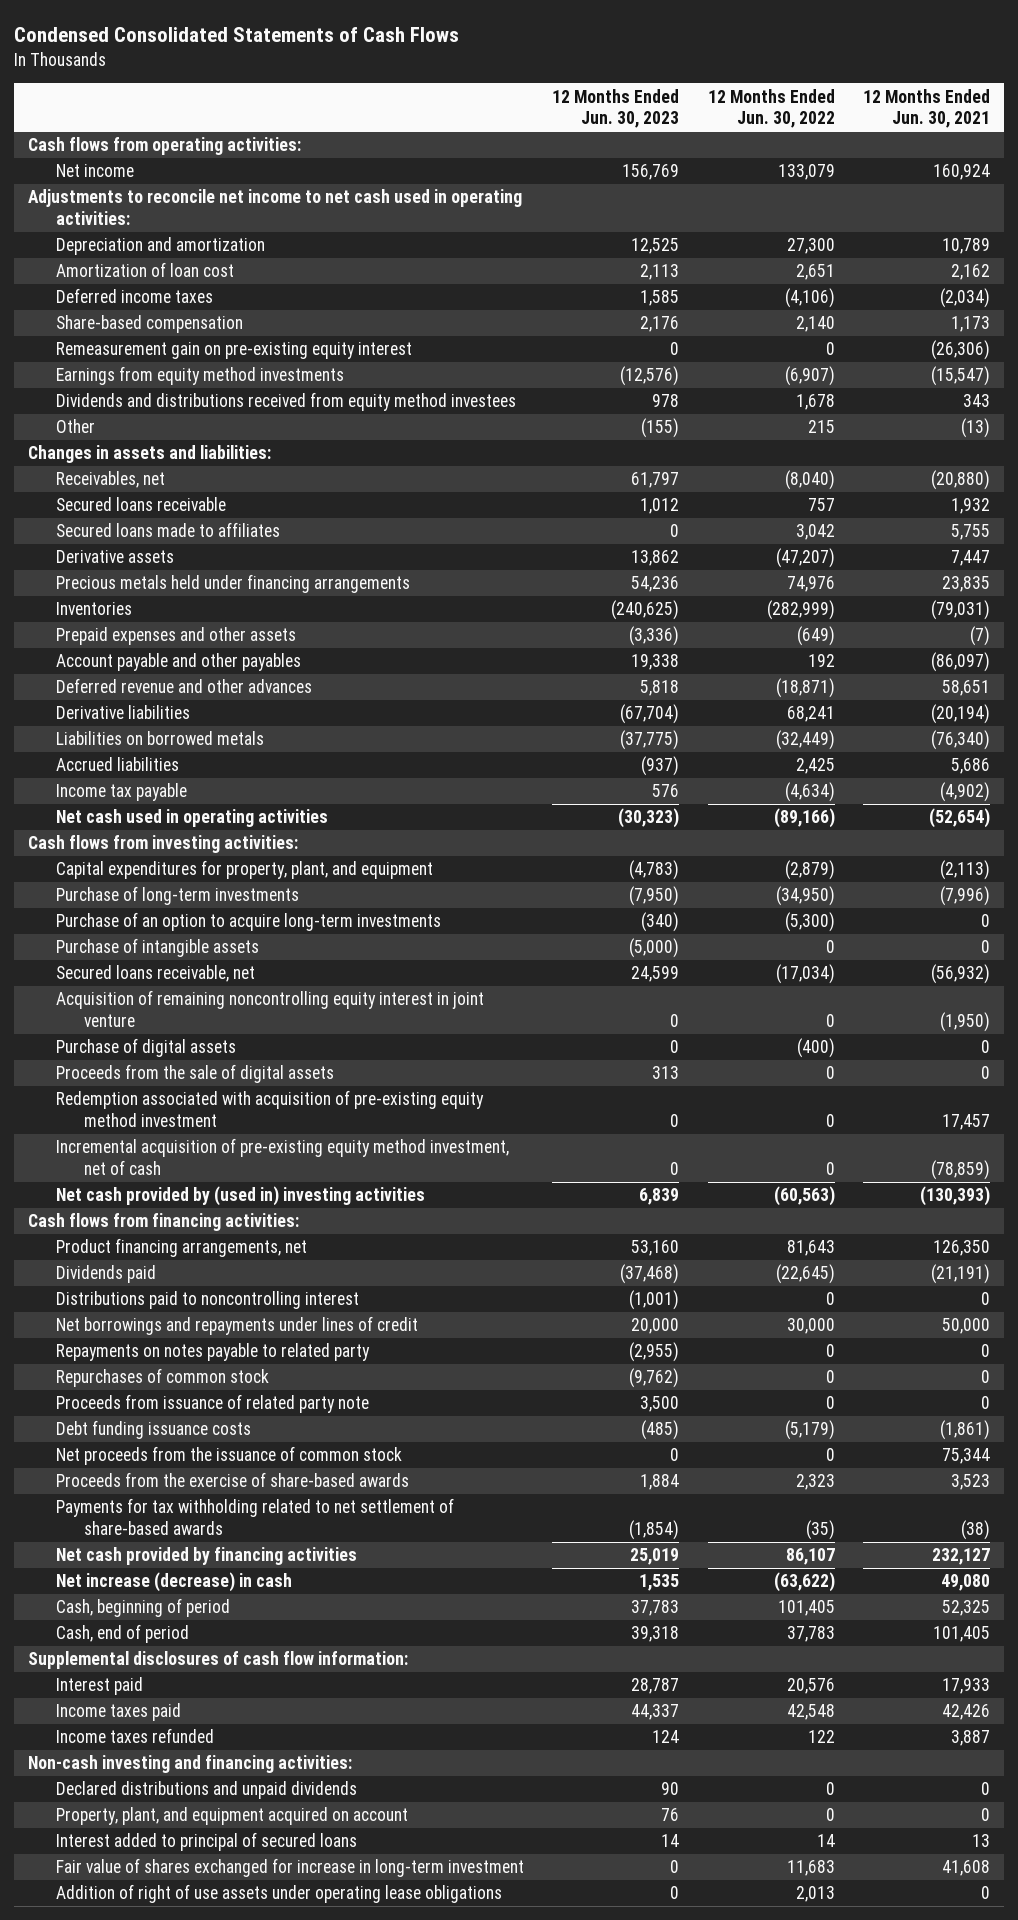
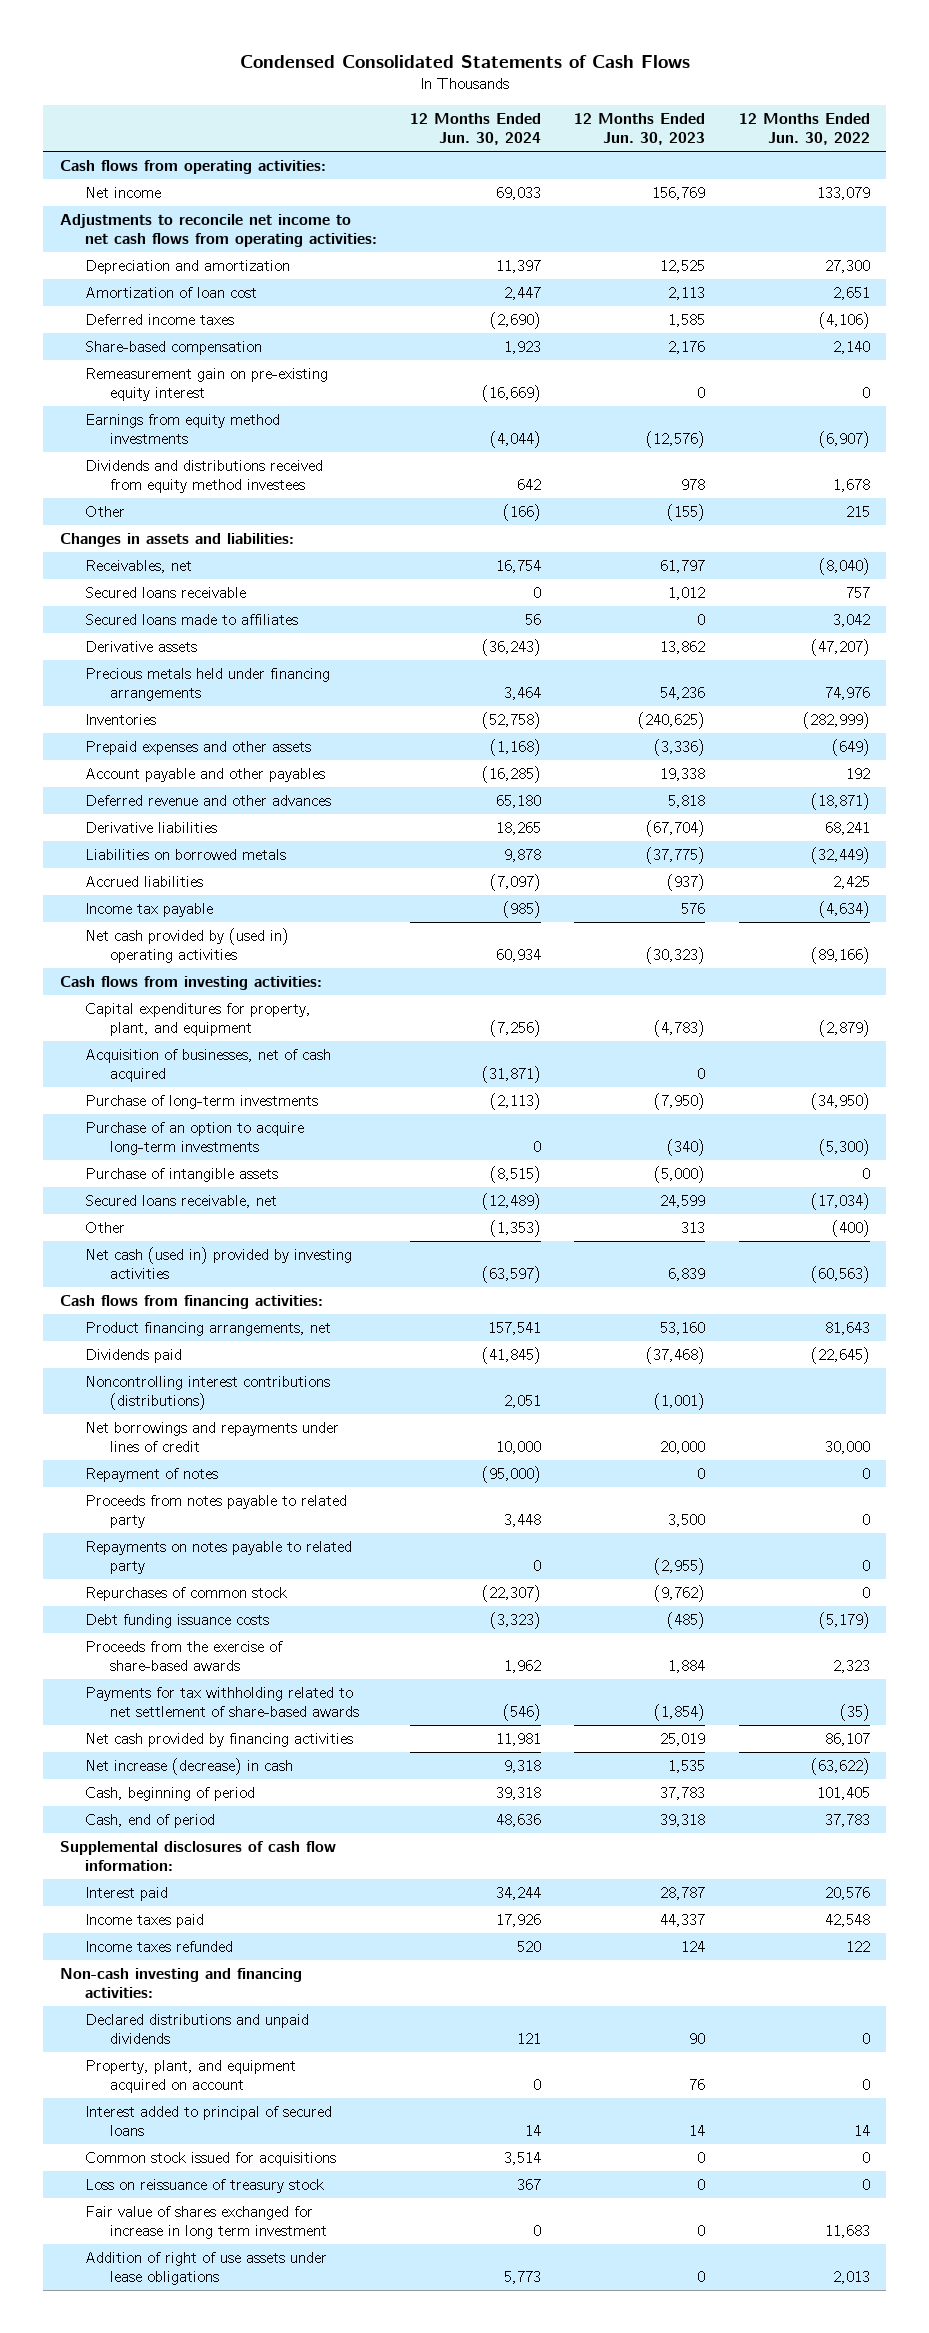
- | 12 Months Ended Jun. 30, 2023 | 12 Months Ended Jun. 30, 2022 | 12 Months Ended Jun. 30, 2021
+ | 12 Months Ended Jun. 30, 2024 | 12 Months Ended Jun. 30, 2023 | 12 Months Ended Jun. 30, 2022
- Adjustments to reconcile net income to net cash used in operating activities:
+ Adjustments to reconcile net income to net cash flows from operating activities:
- Net cash used in operating activities | (30,323) | (89,166) | (52,654)
+ Net cash provided by (used in) operating activities | 60,934 | (30,323) | (89,166)
+ Acquisition of businesses, net of cash acquired | (31,871) | 0 |
- Acquisition of remaining noncontrolling equity interest in joint venture | 0 | 0 | (1,950)
- Purchase of digital assets | 0 | (400) | 0
- Proceeds from the sale of digital assets | 313 | 0 | 0
- Redemption associated with acquisition of pre-existing equity method investment | 0 | 0 | 17,457
- Incremental acquisition of pre-existing equity method investment, net of cash | 0 | 0 | (78,859)
- Net cash provided by (used in) investing activities | 6,839 | (60,563) | (130,393)
+ Other | (1,353) | 313 | (400)
+ Net cash (used in) provided by investing activities | (63,597) | 6,839 | (60,563)
- Distributions paid to noncontrolling interest | (1,001) | 0 | 0
+ Noncontrolling interest contributions (distributions) | 2,051 | (1,001) |
+ Repayment of notes | (95,000) | 0 | 0
+ Proceeds from notes payable to related party | 3,448 | 3,500 | 0
- Proceeds from issuance of related party note | 3,500 | 0 | 0
- Net proceeds from the issuance of common stock | 0 | 0 | 75,344
- Fair value of shares exchanged for increase in long-term investment | 0 | 11,683 | 41,608
- Addition of right of use assets under operating lease obligations | 0 | 2,013 | 0
+ Common stock issued for acquisitions | 3,514 | 0 | 0
+ Loss on reissuance of treasury stock | 367 | 0 | 0
+ Fair value of shares exchanged for increase in long term investment | 0 | 0 | 11,683
+ Addition of right of use assets under lease obligations | 5,773 | 0 | 2,013

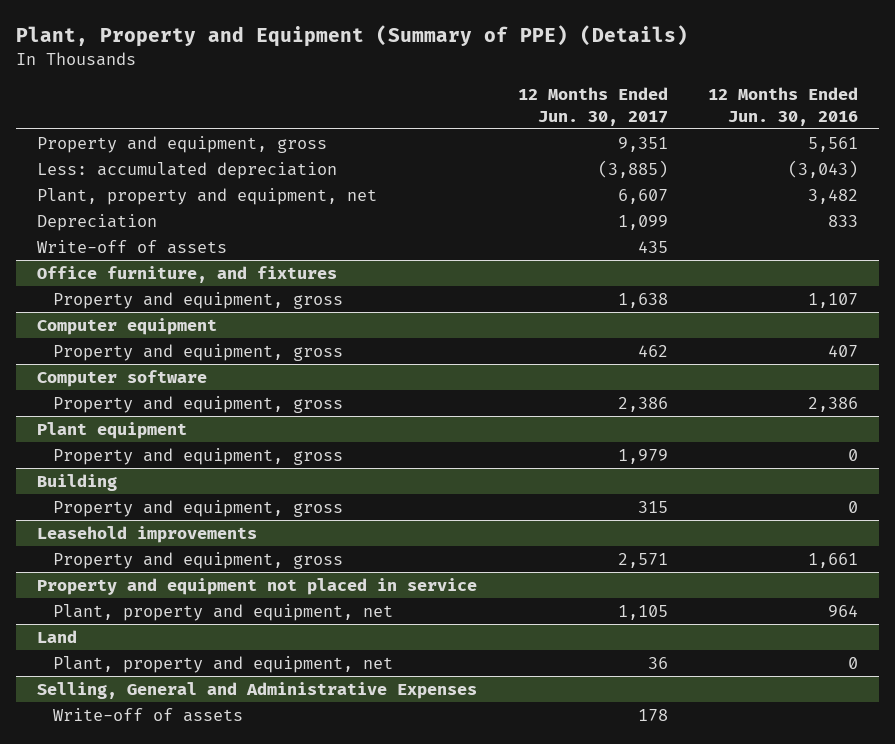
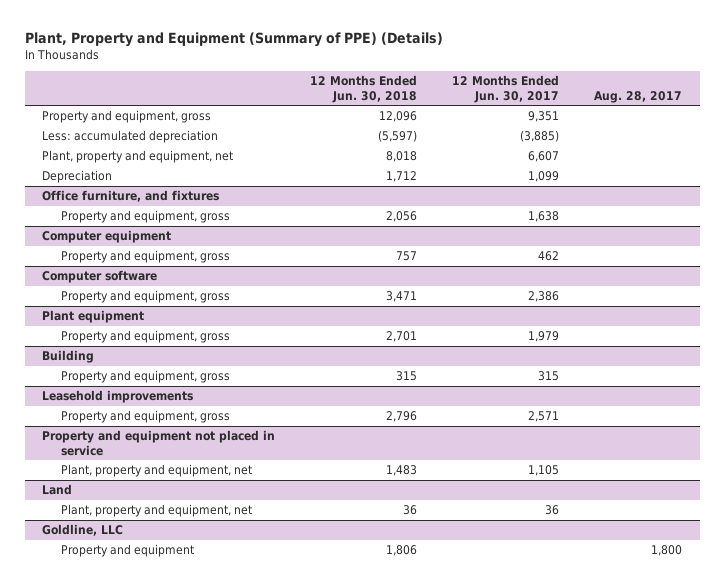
- | 12 Months Ended Jun. 30, 2017 | 12 Months Ended Jun. 30, 2016
+ | 12 Months Ended Jun. 30, 2018 | 12 Months Ended Jun. 30, 2017 | Aug. 28, 2017
- Write-off of assets | 435 |
- Selling, General and Administrative Expenses
- Write-off of assets | 178 |
+ Goldline, LLC
+ Property and equipment | 1,806 | | 1,800

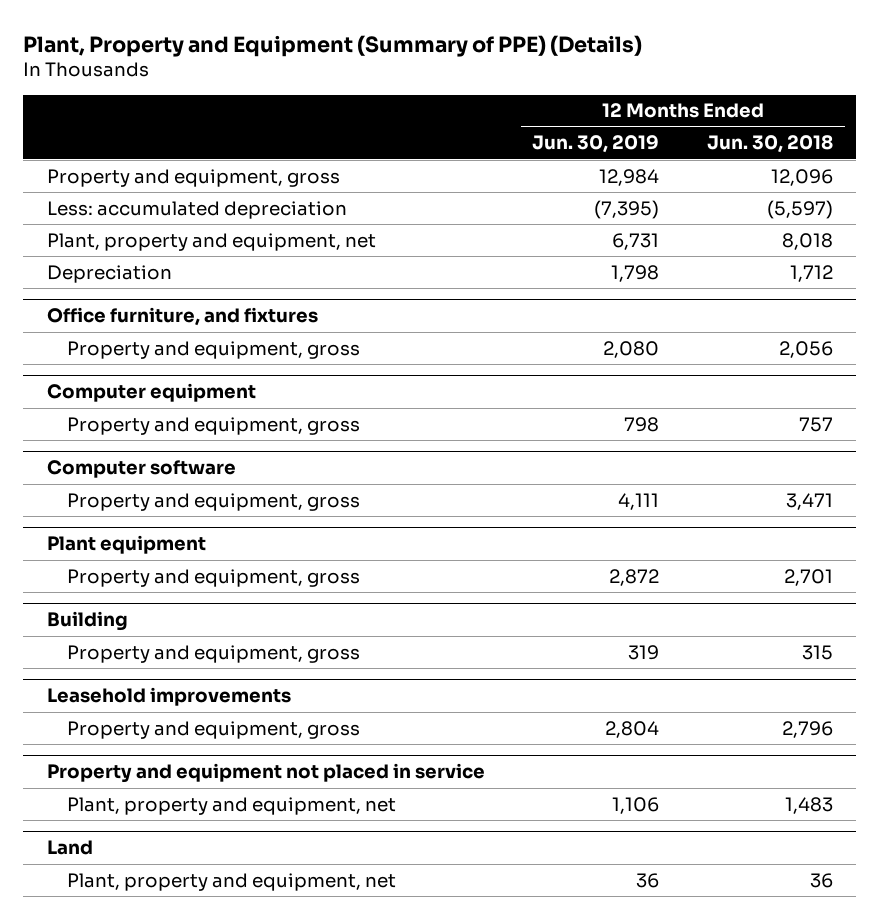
- | 12 Months Ended Jun. 30, 2018 | 12 Months Ended Jun. 30, 2017 | Aug. 28, 2017
+ | 12 Months Ended Jun. 30, 2019 | 12 Months Ended Jun. 30, 2018
- Goldline, LLC
- Property and equipment | 1,806 | | 1,800

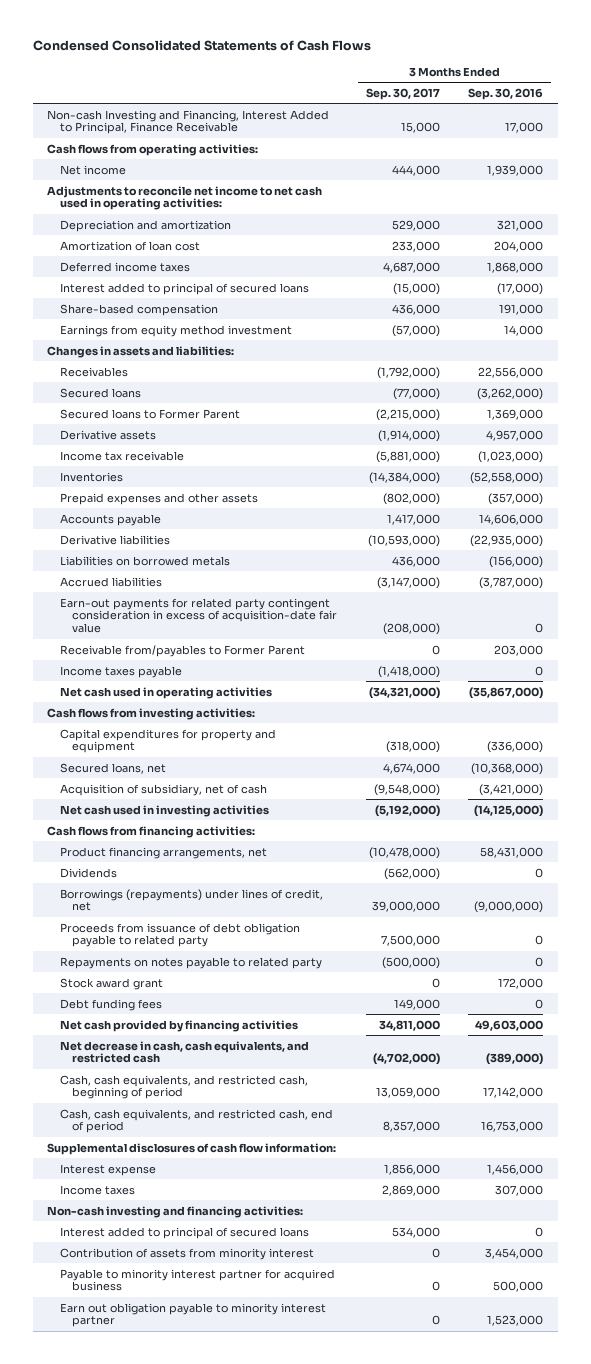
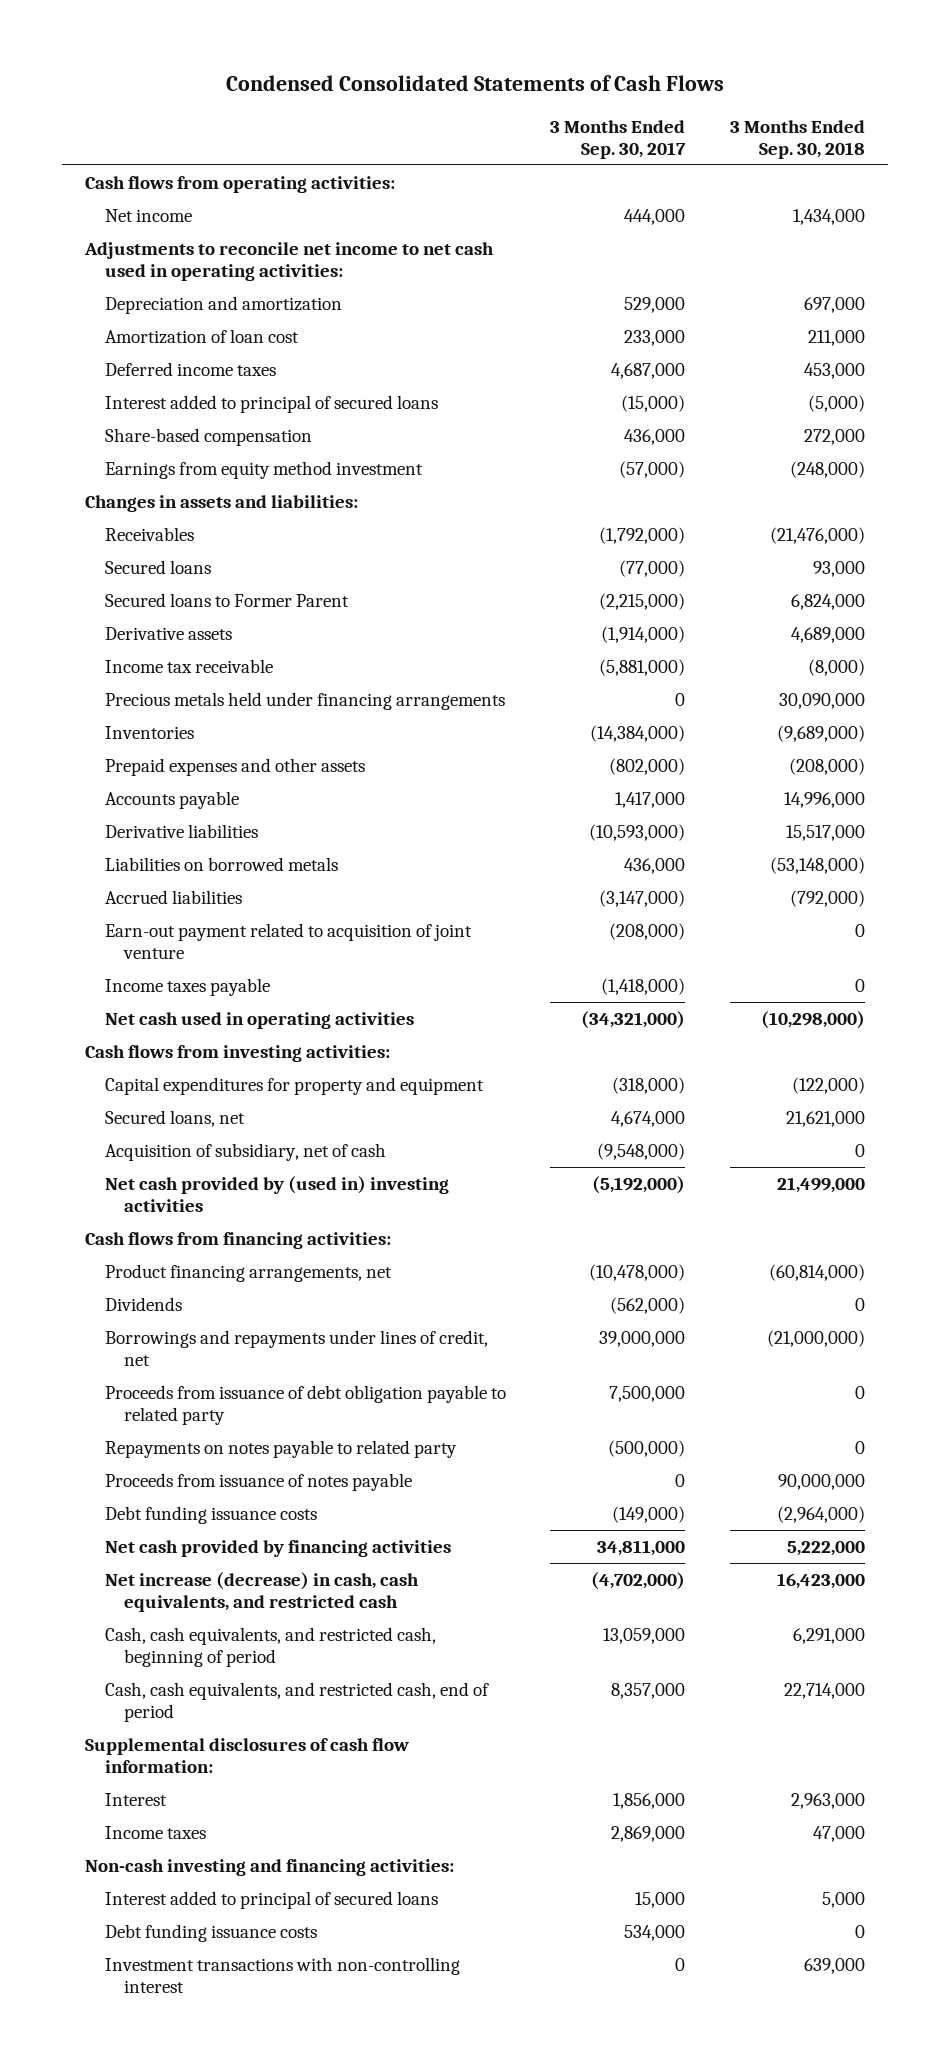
- | 3 Months Ended Sep. 30, 2017 | 3 Months Ended Sep. 30, 2016
+ | 3 Months Ended Sep. 30, 2017 | 3 Months Ended Sep. 30, 2018
- Non-cash Investing and Financing, Interest Added to Principal, Finance Receivable | 15,000 | 17,000
+ Precious metals held under financing arrangements | 0 | 30,090,000
- Earn-out payments for related party contingent consideration in excess of acquisition-date fair value | (208,000) | 0
- Receivable from/payables to Former Parent | 0 | 203,000
+ Earn-out payment related to acquisition of joint venture | (208,000) | 0
- Net cash used in investing activities | (5,192,000) | (14,125,000)
+ Net cash provided by (used in) investing activities | (5,192,000) | 21,499,000
- Borrowings (repayments) under lines of credit, net | 39,000,000 | (9,000,000)
+ Borrowings and repayments under lines of credit, net | 39,000,000 | (21,000,000)
- Stock award grant | 0 | 172,000
- Debt funding fees | 149,000 | 0
+ Proceeds from issuance of notes payable | 0 | 90,000,000
+ Debt funding issuance costs | (149,000) | (2,964,000)
- Net decrease in cash, cash equivalents, and restricted cash | (4,702,000) | (389,000)
+ Net increase (decrease) in cash, cash equivalents, and restricted cash | (4,702,000) | 16,423,000
- Interest expense | 1,856,000 | 1,456,000
+ Interest | 1,856,000 | 2,963,000
- Interest added to principal of secured loans | 534,000 | 0
- Contribution of assets from minority interest | 0 | 3,454,000
- Payable to minority interest partner for acquired business | 0 | 500,000
- Earn out obligation payable to minority interest partner | 0 | 1,523,000
+ Interest added to principal of secured loans | 15,000 | 5,000
+ Debt funding issuance costs | 534,000 | 0
+ Investment transactions with non-controlling interest | 0 | 639,000

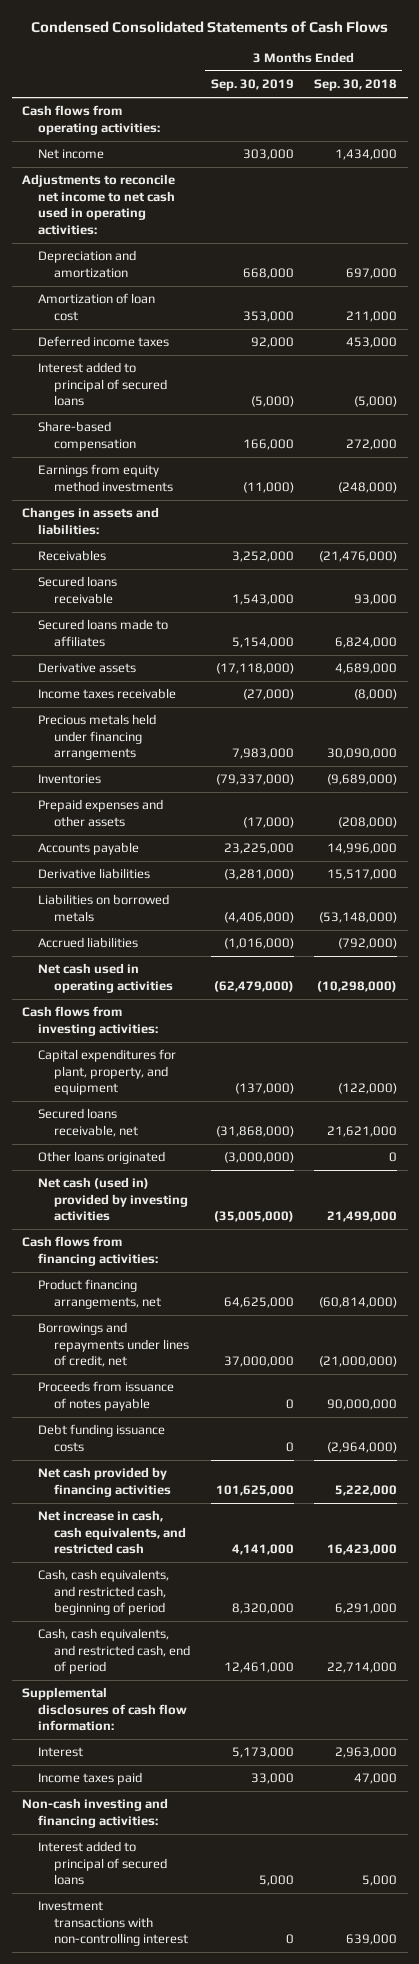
- | 3 Months Ended Sep. 30, 2017 | 3 Months Ended Sep. 30, 2018
+ | 3 Months Ended Sep. 30, 2019 | 3 Months Ended Sep. 30, 2018
- Earnings from equity method investment | (57,000) | (248,000)
+ Earnings from equity method investments | (11,000) | (248,000)
- Secured loans | (77,000) | 93,000
- Secured loans to Former Parent | (2,215,000) | 6,824,000
+ Secured loans receivable | 1,543,000 | 93,000
+ Secured loans made to affiliates | 5,154,000 | 6,824,000
- Income tax receivable | (5,881,000) | (8,000)
+ Income taxes receivable | (27,000) | (8,000)
- Earn-out payment related to acquisition of joint venture | (208,000) | 0
- Income taxes payable | (1,418,000) | 0
- Capital expenditures for property and equipment | (318,000) | (122,000)
- Secured loans, net | 4,674,000 | 21,621,000
- Acquisition of subsidiary, net of cash | (9,548,000) | 0
- Net cash provided by (used in) investing activities | (5,192,000) | 21,499,000
+ Capital expenditures for plant, property, and equipment | (137,000) | (122,000)
+ Secured loans receivable, net | (31,868,000) | 21,621,000
+ Other loans originated | (3,000,000) | 0
+ Net cash (used in) provided by investing activities | (35,005,000) | 21,499,000
- Dividends | (562,000) | 0
- Proceeds from issuance of debt obligation payable to related party | 7,500,000 | 0
- Repayments on notes payable to related party | (500,000) | 0
- Net increase (decrease) in cash, cash equivalents, and restricted cash | (4,702,000) | 16,423,000
+ Net increase in cash, cash equivalents, and restricted cash | 4,141,000 | 16,423,000
- Income taxes | 2,869,000 | 47,000
+ Income taxes paid | 33,000 | 47,000
- Debt funding issuance costs | 534,000 | 0

